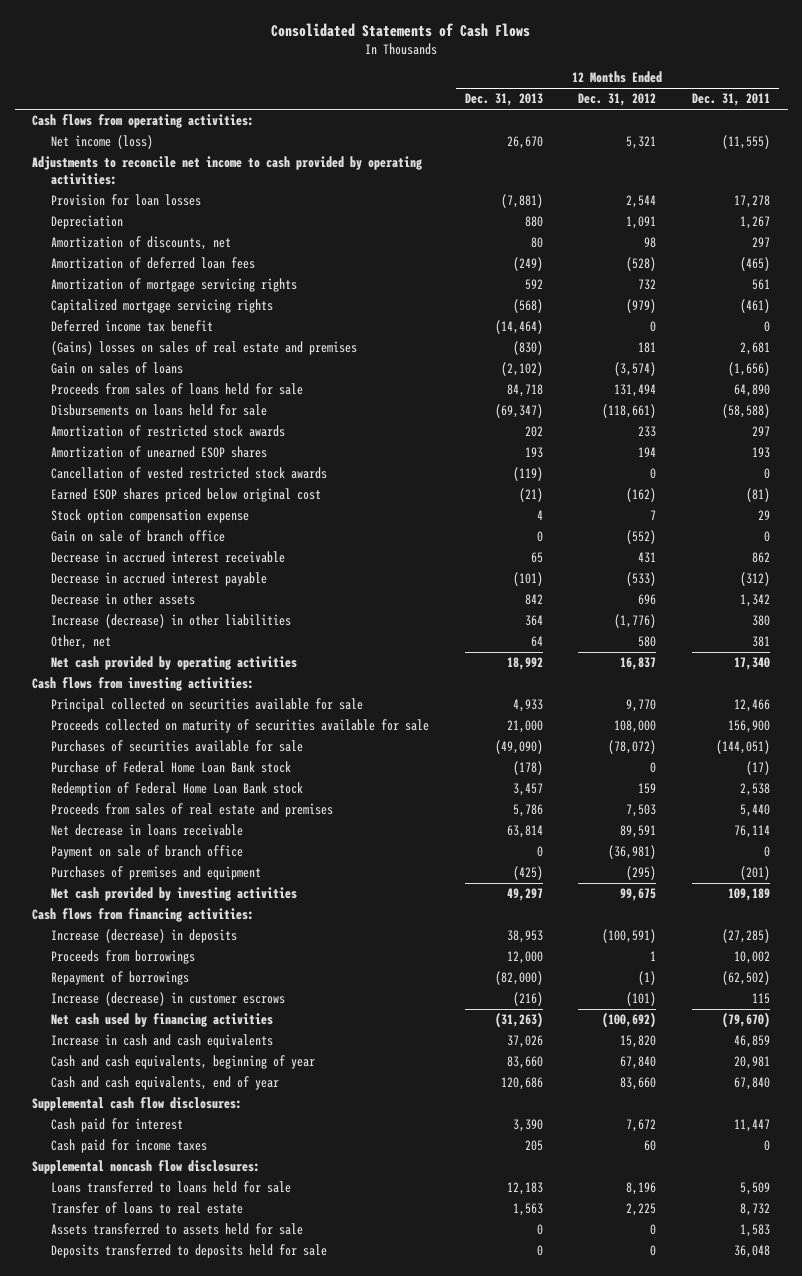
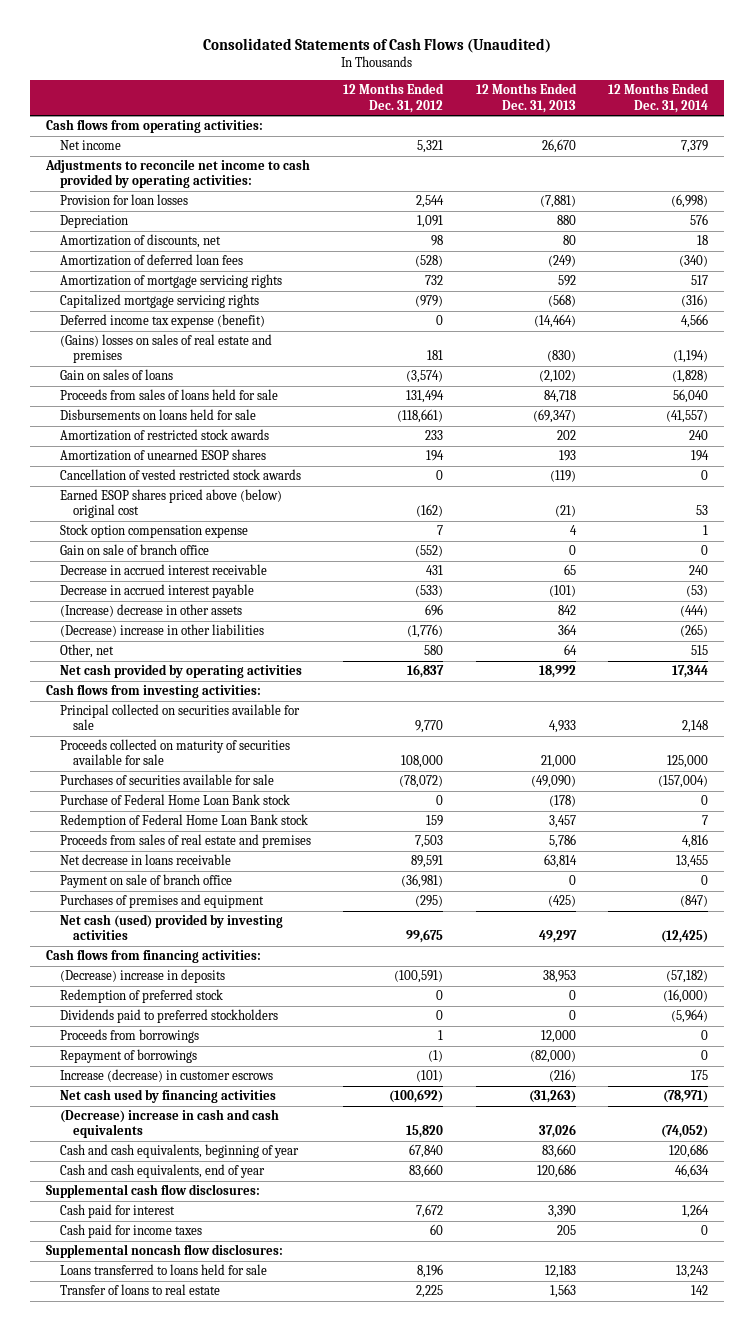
- Consolidated Statements of Cash Flows
+ Consolidated Statements of Cash Flows (Unaudited)
- | 12 Months Ended Dec. 31, 2013 | 12 Months Ended Dec. 31, 2012 | 12 Months Ended Dec. 31, 2011
+ | 12 Months Ended Dec. 31, 2012 | 12 Months Ended Dec. 31, 2013 | 12 Months Ended Dec. 31, 2014
- Net income (loss) | 26,670 | 5,321 | (11,555)
+ Net income | 5,321 | 26,670 | 7,379
- Deferred income tax benefit | (14,464) | 0 | 0
+ Deferred income tax expense (benefit) | 0 | (14,464) | 4,566
- Earned ESOP shares priced below original cost | (21) | (162) | (81)
+ Earned ESOP shares priced above (below) original cost | (162) | (21) | 53
- Decrease in other assets | 842 | 696 | 1,342
- Increase (decrease) in other liabilities | 364 | (1,776) | 380
+ (Increase) decrease in other assets | 696 | 842 | (444)
+ (Decrease) increase in other liabilities | (1,776) | 364 | (265)
- Net cash provided by investing activities | 49,297 | 99,675 | 109,189
+ Net cash (used) provided by investing activities | 99,675 | 49,297 | (12,425)
- Increase (decrease) in deposits | 38,953 | (100,591) | (27,285)
+ (Decrease) increase in deposits | (100,591) | 38,953 | (57,182)
+ Redemption of preferred stock | 0 | 0 | (16,000)
+ Dividends paid to preferred stockholders | 0 | 0 | (5,964)
- Increase in cash and cash equivalents | 37,026 | 15,820 | 46,859
+ (Decrease) increase in cash and cash equivalents | 15,820 | 37,026 | (74,052)
- Assets transferred to assets held for sale | 0 | 0 | 1,583
- Deposits transferred to deposits held for sale | 0 | 0 | 36,048

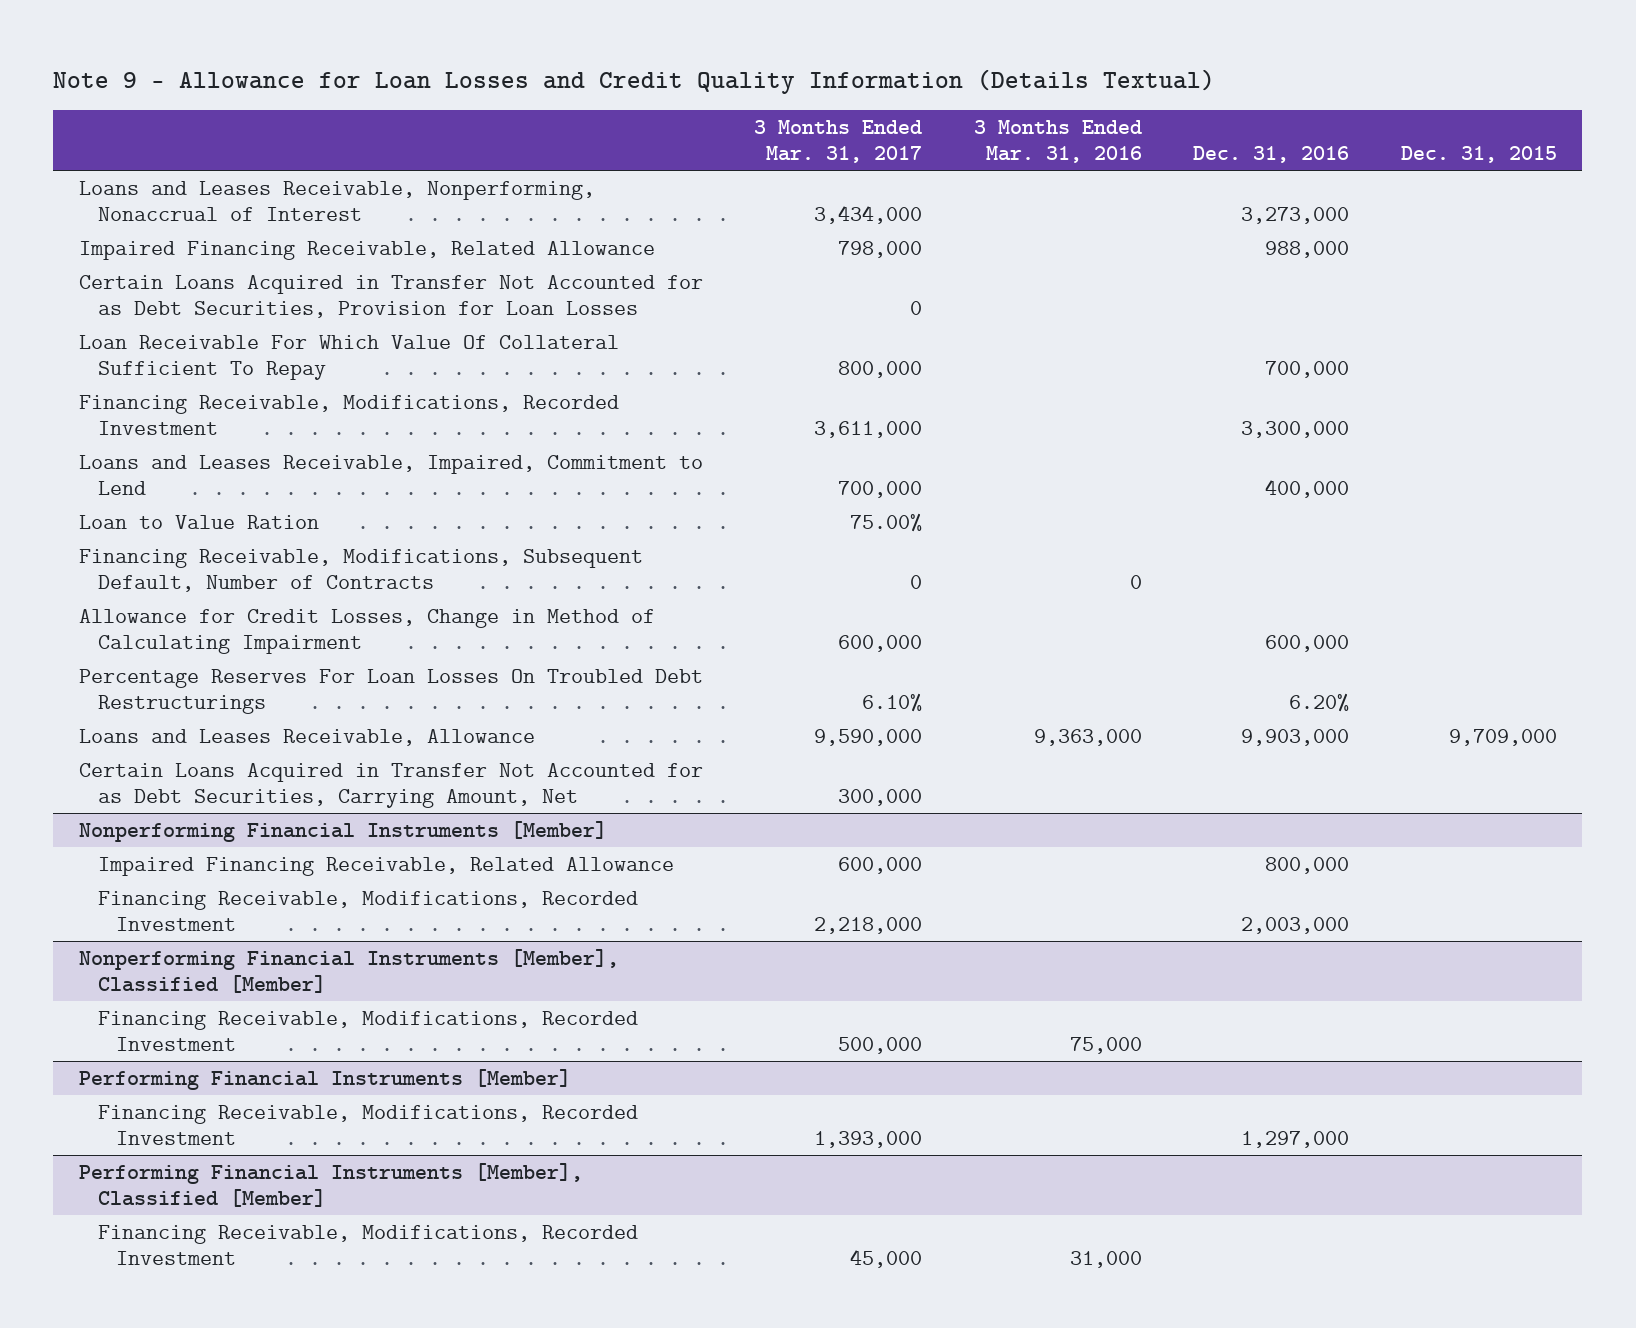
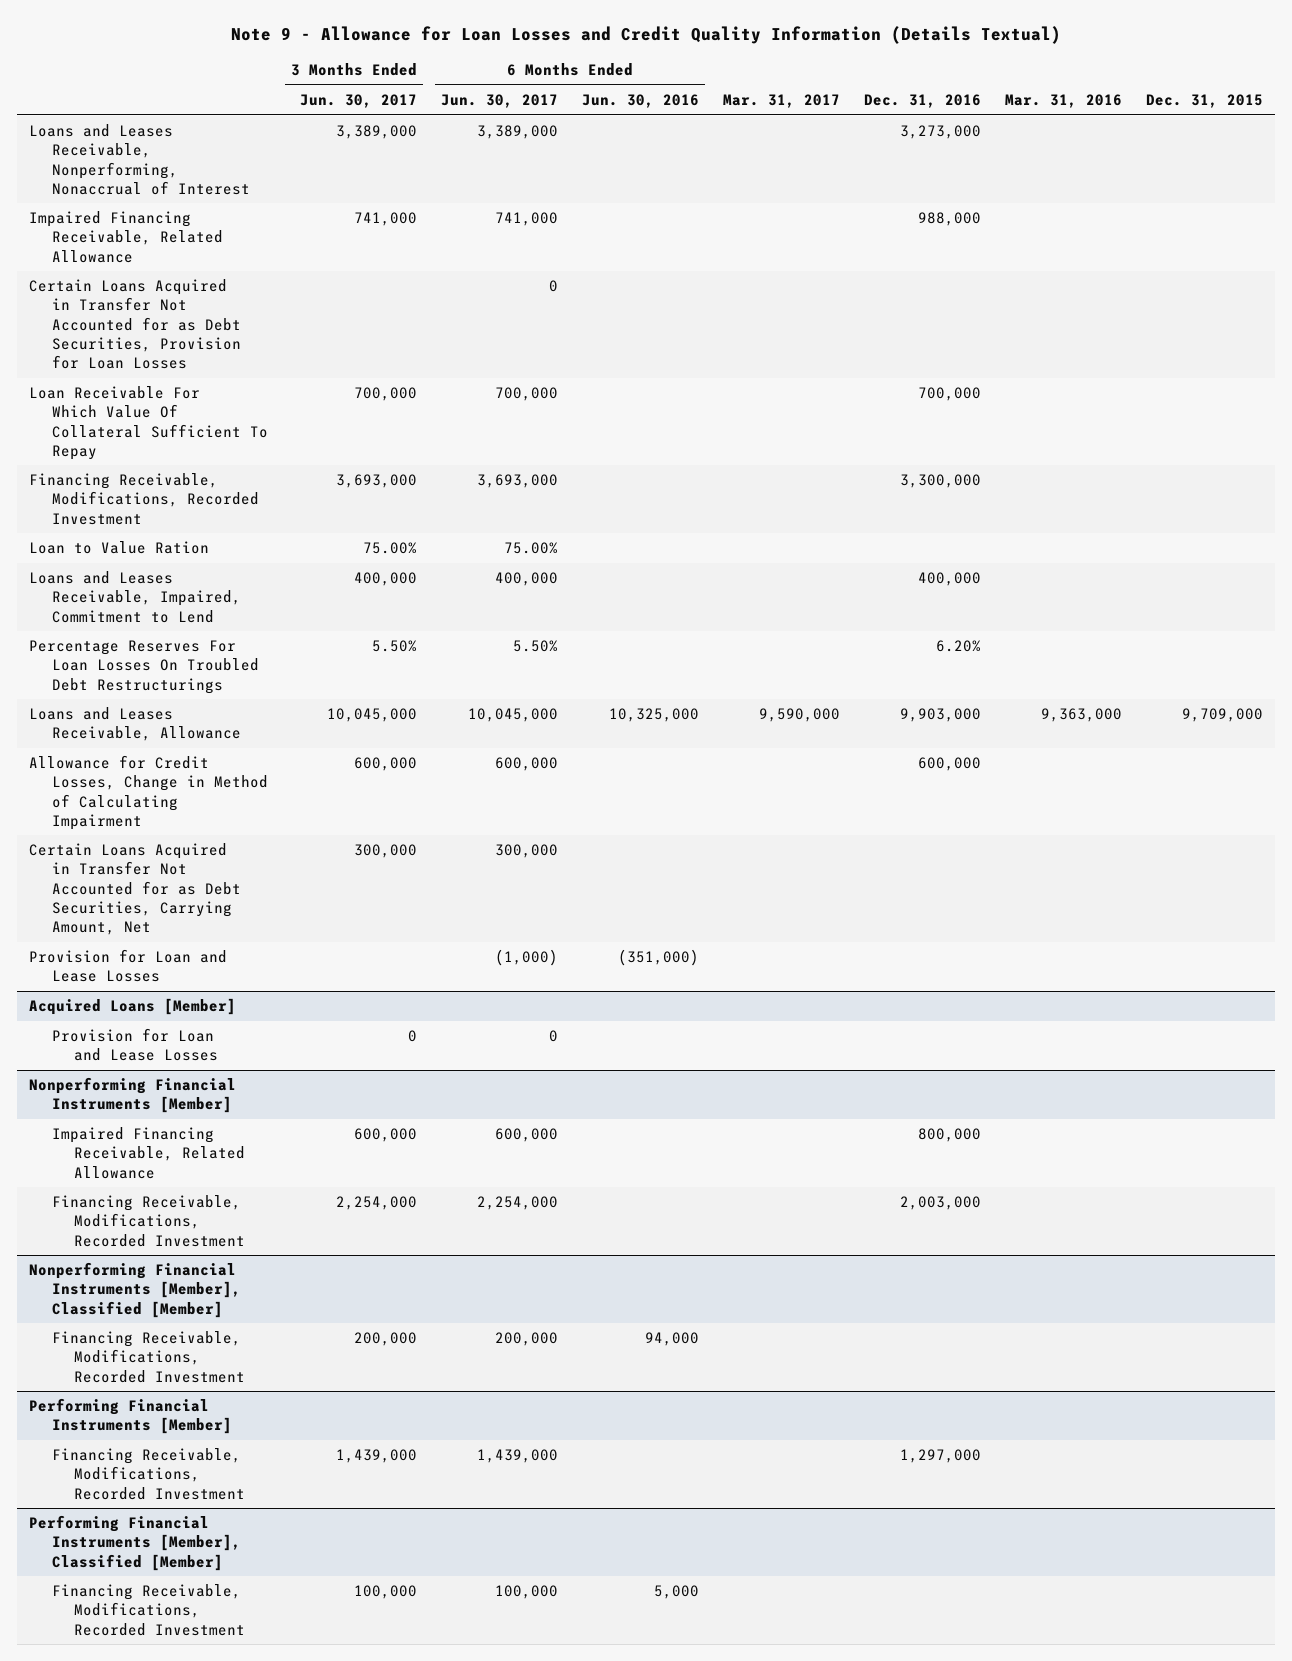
- | 3 Months Ended Mar. 31, 2017 | 3 Months Ended Mar. 31, 2016 | Dec. 31, 2016 | Dec. 31, 2015
+ | 3 Months Ended Jun. 30, 2017 | 6 Months Ended Jun. 30, 2017 | 6 Months Ended Jun. 30, 2016 | Mar. 31, 2017 | Dec. 31, 2016 | Mar. 31, 2016 | Dec. 31, 2015
- Financing Receivable, Modifications, Subsequent Default, Number of Contracts | 0 | 0 | |
moved down: Loans and Leases Receivable, Impaired, Commitment to Lend | 400,000 | 400,000 | | | 400,000 | |
moved down: Allowance for Credit Losses, Change in Method of Calculating Impairment | 600,000 | 600,000 | | | 600,000 | |
+ Provision for Loan and Lease Losses | | (1,000) | (351,000) | | | |
+ Acquired Loans [Member]
+ Provision for Loan and Lease Losses | 0 | 0 | | | | |

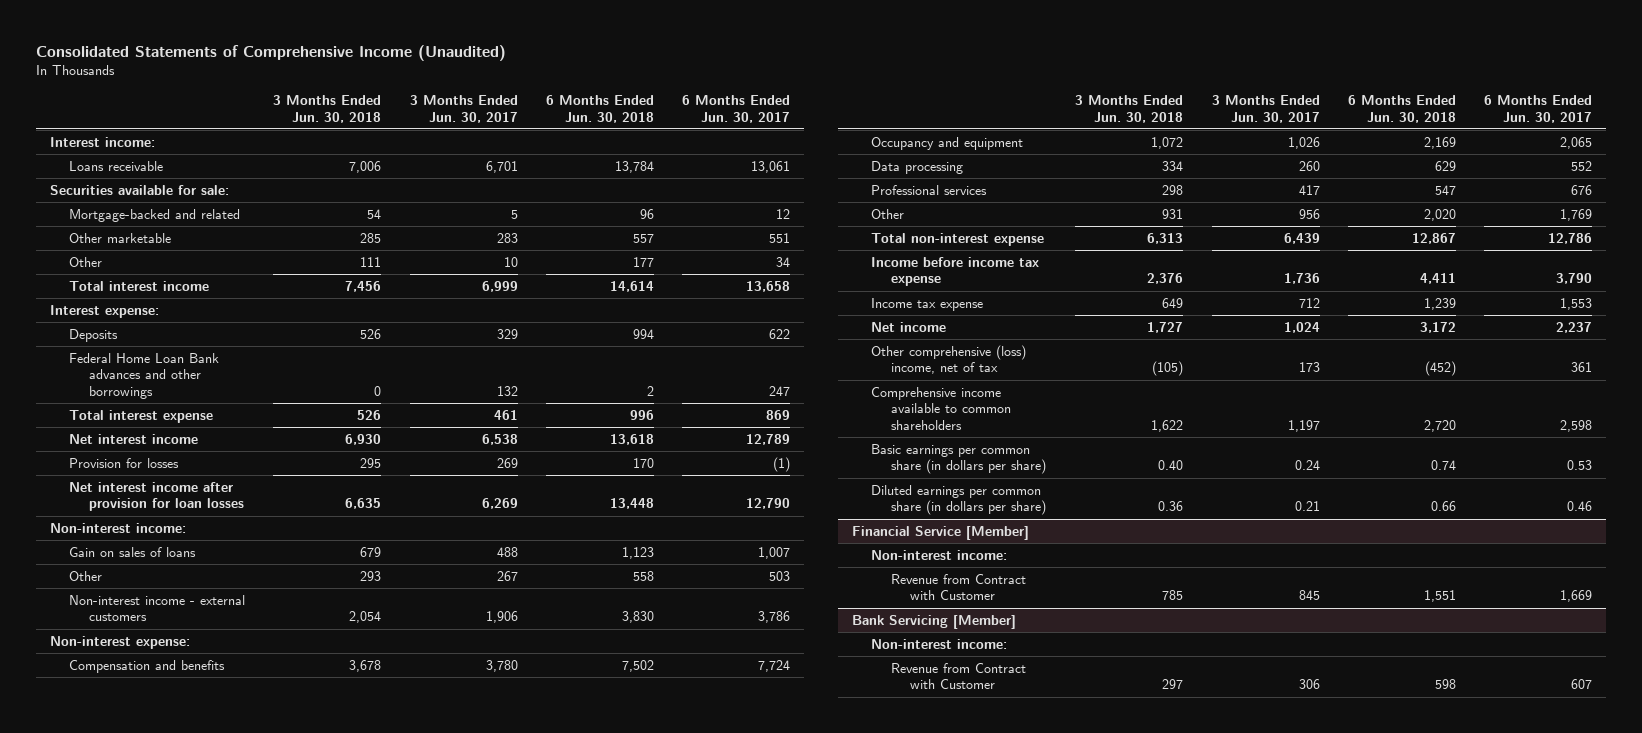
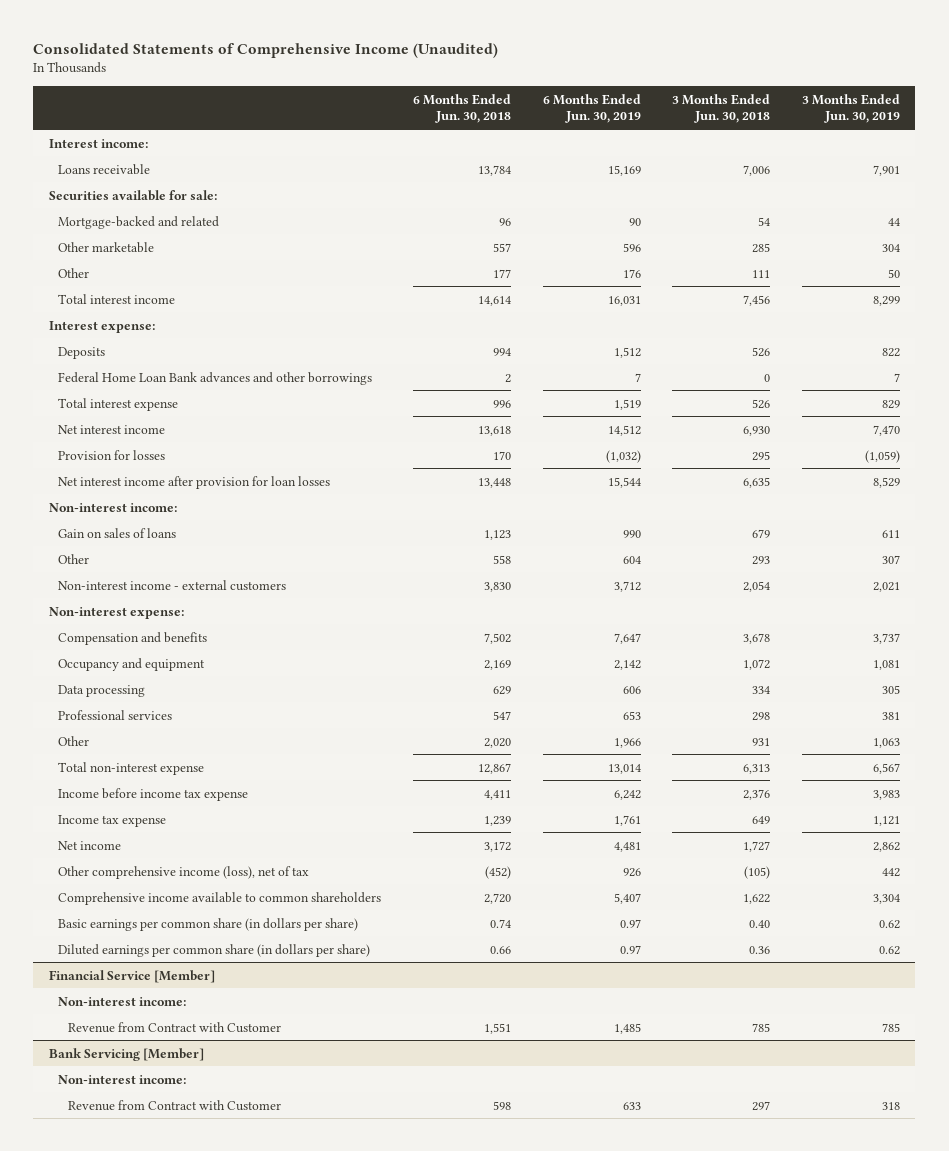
- | 3 Months Ended Jun. 30, 2018 | 3 Months Ended Jun. 30, 2017 | 6 Months Ended Jun. 30, 2018 | 6 Months Ended Jun. 30, 2017
+ | 6 Months Ended Jun. 30, 2018 | 6 Months Ended Jun. 30, 2019 | 3 Months Ended Jun. 30, 2018 | 3 Months Ended Jun. 30, 2019
- Other comprehensive (loss) income, net of tax | (105) | 173 | (452) | 361
+ Other comprehensive income (loss), net of tax | (452) | 926 | (105) | 442

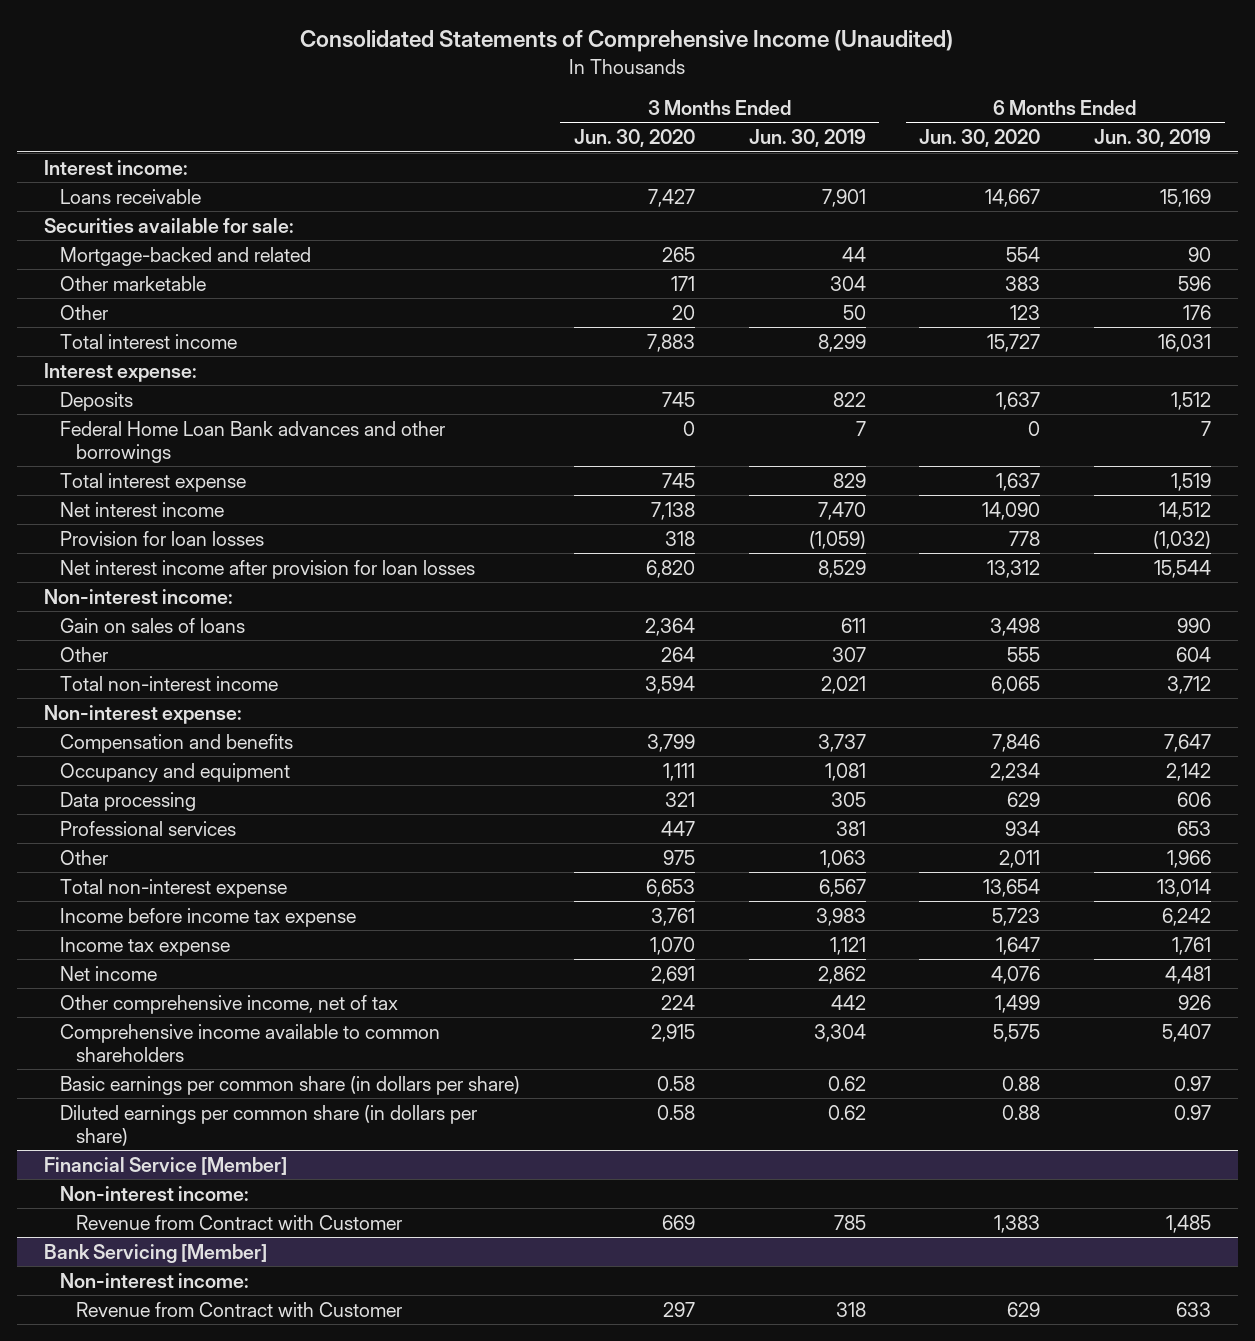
- | 6 Months Ended Jun. 30, 2018 | 6 Months Ended Jun. 30, 2019 | 3 Months Ended Jun. 30, 2018 | 3 Months Ended Jun. 30, 2019
+ | 3 Months Ended Jun. 30, 2020 | 3 Months Ended Jun. 30, 2019 | 6 Months Ended Jun. 30, 2020 | 6 Months Ended Jun. 30, 2019
- Provision for losses | 170 | (1,032) | 295 | (1,059)
+ Provision for loan losses | 318 | (1,059) | 778 | (1,032)
- Non-interest income - external customers | 3,830 | 3,712 | 2,054 | 2,021
+ Total non-interest income | 3,594 | 2,021 | 6,065 | 3,712
- Other comprehensive income (loss), net of tax | (452) | 926 | (105) | 442
+ Other comprehensive income, net of tax | 224 | 442 | 1,499 | 926

